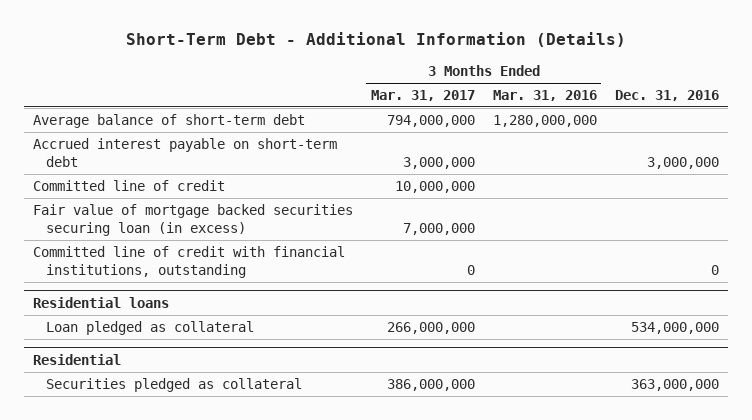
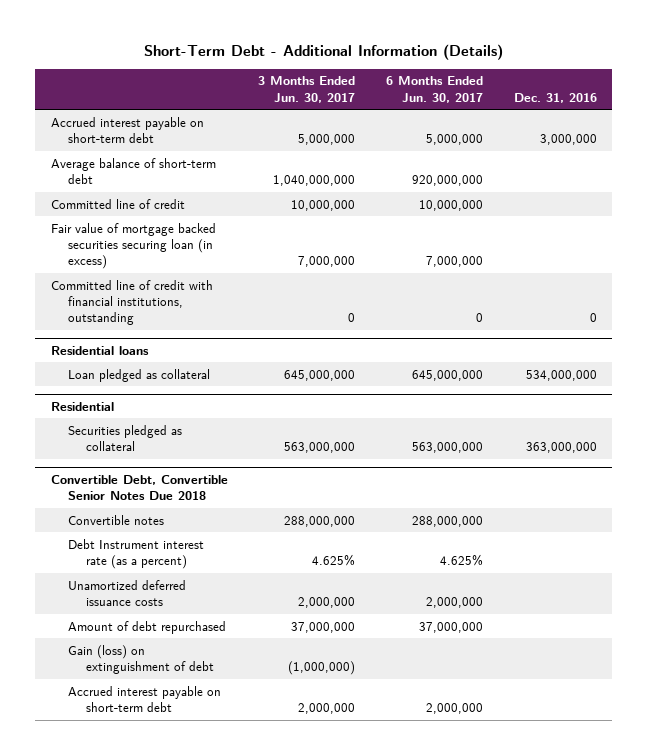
- | 3 Months Ended Mar. 31, 2017 | 3 Months Ended Mar. 31, 2016 | Dec. 31, 2016
+ | 3 Months Ended Jun. 30, 2017 | 6 Months Ended Jun. 30, 2017 | Dec. 31, 2016
moved down: Average balance of short-term debt | 1,040,000,000 | 920,000,000 |
+ Convertible Debt, Convertible Senior Notes Due 2018
+ Convertible notes | 288,000,000 | 288,000,000 |
+ Debt Instrument interest rate (as a percent) | 4.625% | 4.625% |
+ Unamortized deferred issuance costs | 2,000,000 | 2,000,000 |
+ Amount of debt repurchased | 37,000,000 | 37,000,000 |
+ Gain (loss) on extinguishment of debt | (1,000,000) | |
+ Accrued interest payable on short-term debt | 2,000,000 | 2,000,000 |

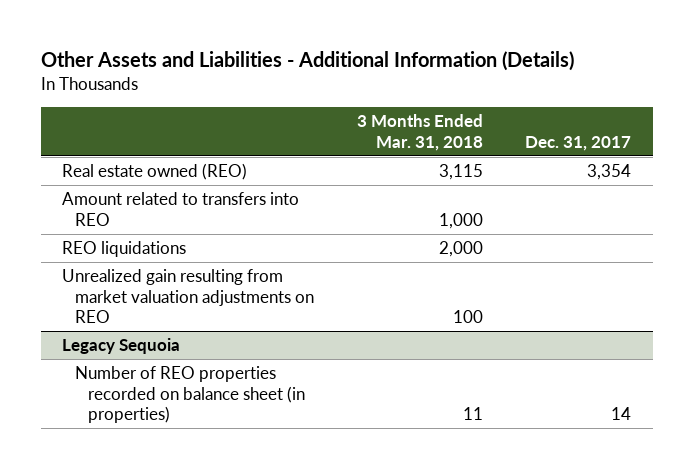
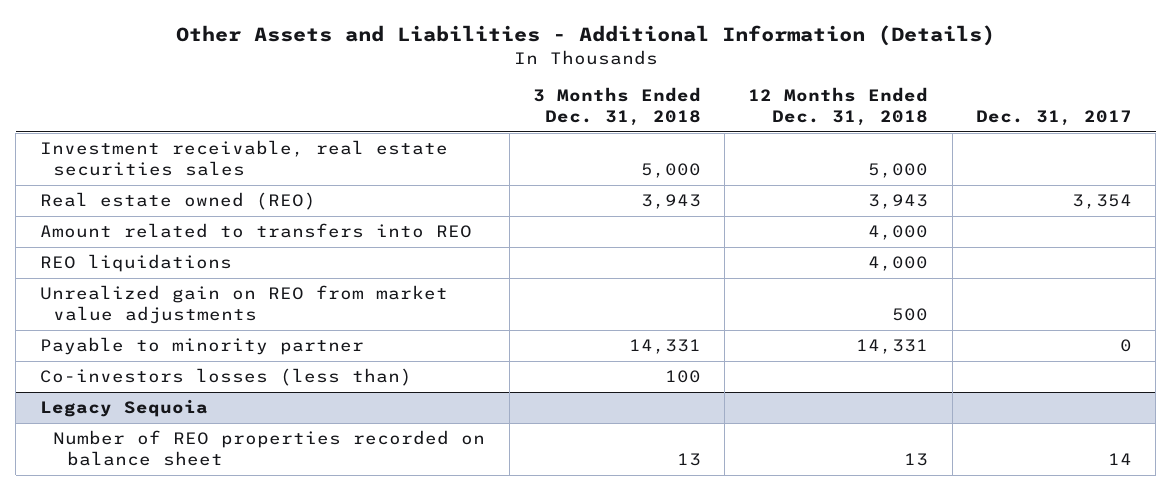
- | 3 Months Ended Mar. 31, 2018 | Dec. 31, 2017
+ | 3 Months Ended Dec. 31, 2018 | 12 Months Ended Dec. 31, 2018 | Dec. 31, 2017
+ Investment receivable, real estate securities sales | 5,000 | 5,000 |
- Unrealized gain resulting from market valuation adjustments on REO | 100 |
+ Unrealized gain on REO from market value adjustments | | 500 |
+ Payable to minority partner | 14,331 | 14,331 | 0
+ Co-investors losses (less than) | 100 | |
@ Legacy Sequoia
- Number of REO properties recorded on balance sheet (in properties) | 11 | 14
+ Number of REO properties recorded on balance sheet | 13 | 13 | 14

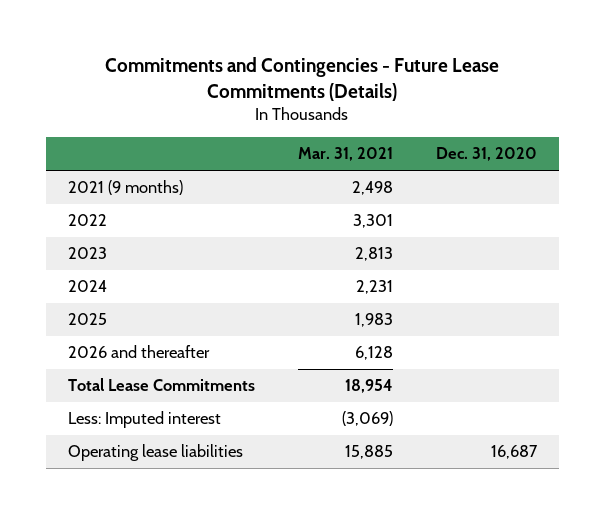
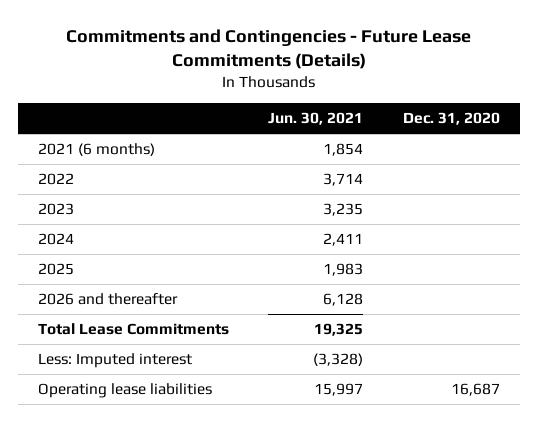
- | Mar. 31, 2021 | Dec. 31, 2020
+ | Jun. 30, 2021 | Dec. 31, 2020
- 2021 (9 months) | 2,498 |
+ 2021 (6 months) | 1,854 |

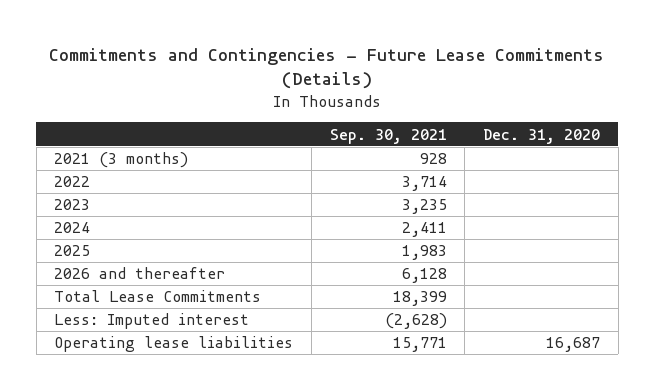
- | Jun. 30, 2021 | Dec. 31, 2020
+ | Sep. 30, 2021 | Dec. 31, 2020
- 2021 (6 months) | 1,854 |
+ 2021 (3 months) | 928 |

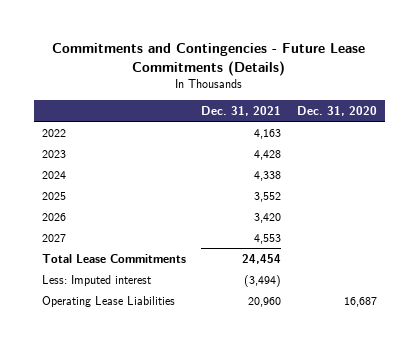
- | Sep. 30, 2021 | Dec. 31, 2020
+ | Dec. 31, 2021 | Dec. 31, 2020
- 2021 (3 months) | 928 |
- 2026 and thereafter | 6,128 |
+ 2026 | 3,420 |
+ 2027 | 4,553 |
- Operating lease liabilities | 15,771 | 16,687
+ Operating Lease Liabilities | 20,960 | 16,687

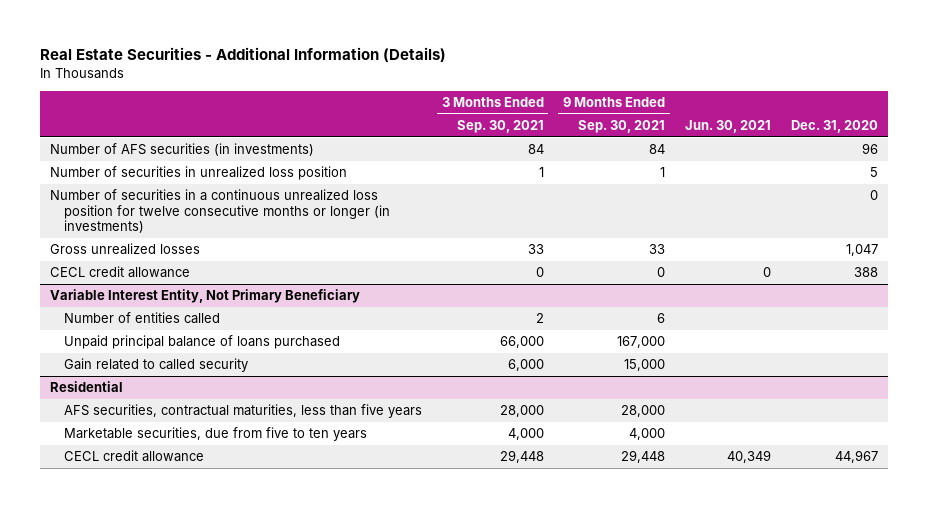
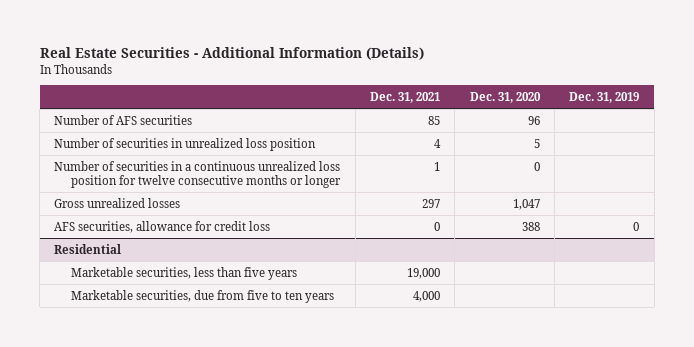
- | 3 Months Ended Sep. 30, 2021 | 9 Months Ended Sep. 30, 2021 | Jun. 30, 2021 | Dec. 31, 2020
+ | Dec. 31, 2021 | Dec. 31, 2020 | Dec. 31, 2019
- Number of AFS securities (in investments) | 84 | 84 | | 96
+ Number of AFS securities | 85 | 96 |
- Number of securities in a continuous unrealized loss position for twelve consecutive months or longer (in investments) | | | | 0
+ Number of securities in a continuous unrealized loss position for twelve consecutive months or longer | 1 | 0 |
- CECL credit allowance | 0 | 0 | 0 | 388
- Variable Interest Entity, Not Primary Beneficiary
- Number of entities called | 2 | 6 | |
- Unpaid principal balance of loans purchased | 66,000 | 167,000 | |
- Gain related to called security | 6,000 | 15,000 | |
+ AFS securities, allowance for credit loss | 0 | 388 | 0
@ Residential
- AFS securities, contractual maturities, less than five years | 28,000 | 28,000 | |
+ Marketable securities, less than five years | 19,000 | |
- CECL credit allowance | 29,448 | 29,448 | 40,349 | 44,967

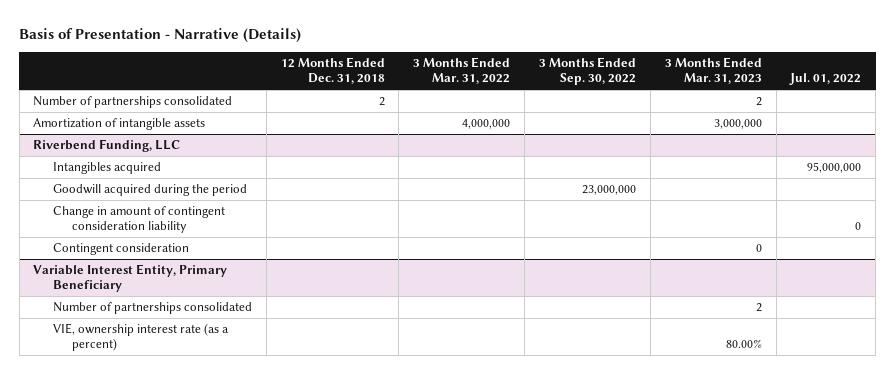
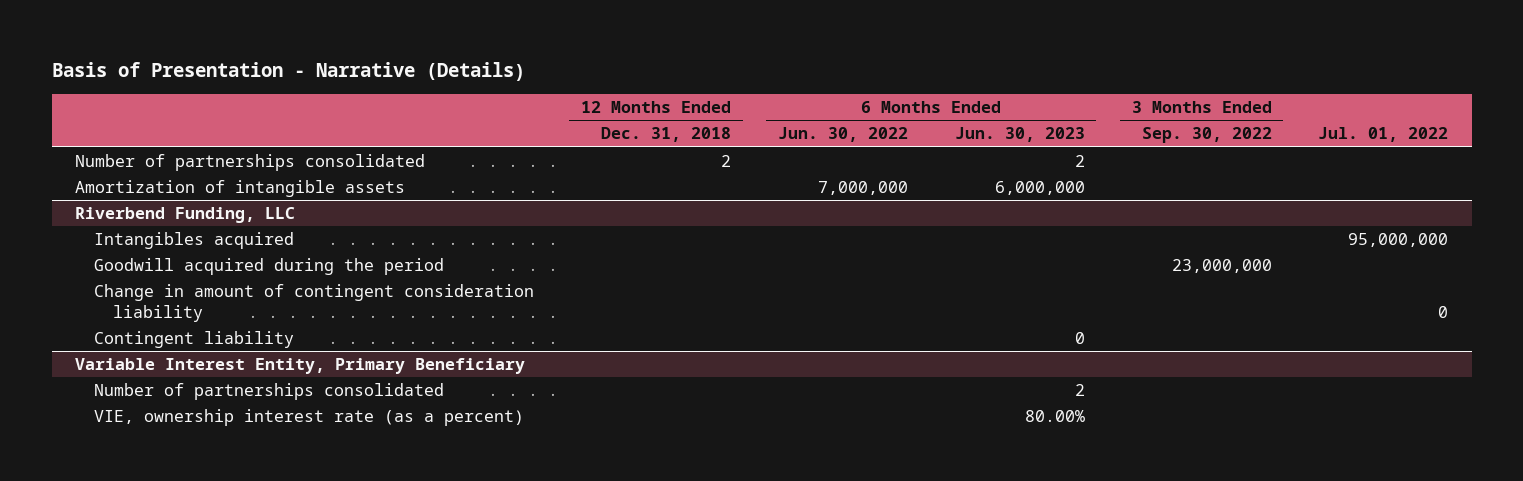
- | 12 Months Ended Dec. 31, 2018 | 3 Months Ended Mar. 31, 2022 | 3 Months Ended Sep. 30, 2022 | 3 Months Ended Mar. 31, 2023 | Jul. 01, 2022
+ | 12 Months Ended Dec. 31, 2018 | 6 Months Ended Jun. 30, 2022 | 6 Months Ended Jun. 30, 2023 | 3 Months Ended Sep. 30, 2022 | Jul. 01, 2022
@ Riverbend Funding, LLC
- Contingent consideration | | | | 0 |
+ Contingent liability | | | 0 | |

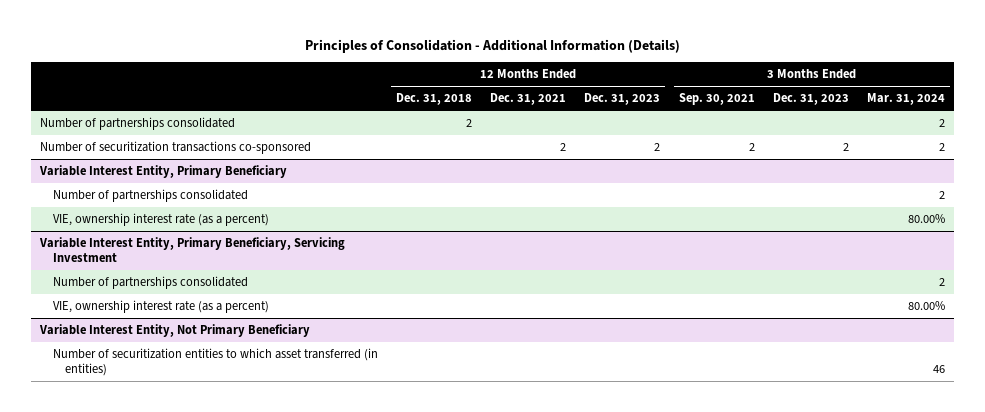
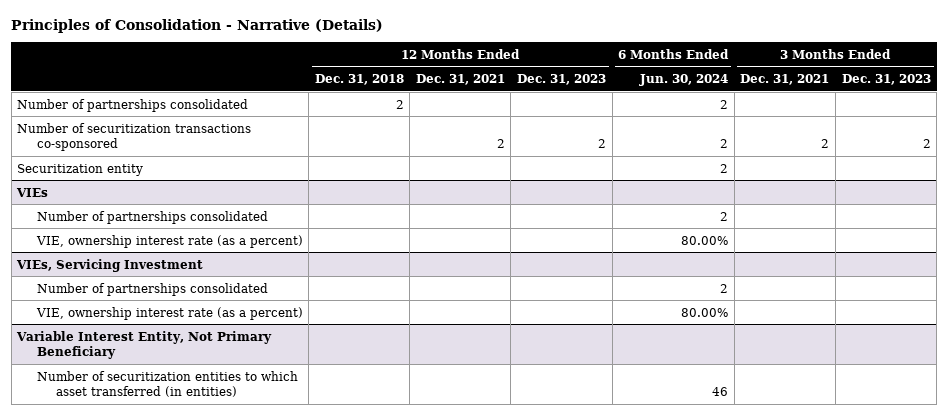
- Principles of Consolidation - Additional Information (Details)
+ Principles of Consolidation - Narrative (Details)
- | 12 Months Ended Dec. 31, 2018 | 12 Months Ended Dec. 31, 2021 | 12 Months Ended Dec. 31, 2023 | 3 Months Ended Sep. 30, 2021 | 3 Months Ended Dec. 31, 2023 | 3 Months Ended Mar. 31, 2024
+ | 12 Months Ended Dec. 31, 2018 | 12 Months Ended Dec. 31, 2021 | 12 Months Ended Dec. 31, 2023 | 6 Months Ended Jun. 30, 2024 | 3 Months Ended Dec. 31, 2021 | 3 Months Ended Dec. 31, 2023
- Variable Interest Entity, Primary Beneficiary
+ Securitization entity | | | | 2 | |
+ VIEs
- Variable Interest Entity, Primary Beneficiary, Servicing Investment
- Number of partnerships consolidated | | | | | | 2
- VIE, ownership interest rate (as a percent) | | | | | | 80.00%
+ VIEs, Servicing Investment
+ Number of partnerships consolidated | | | | 2 | |
+ VIE, ownership interest rate (as a percent) | | | | 80.00% | |

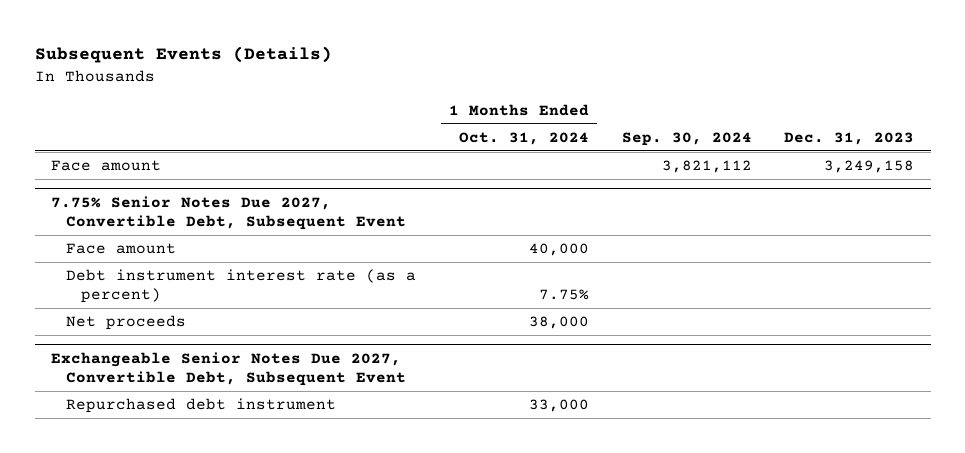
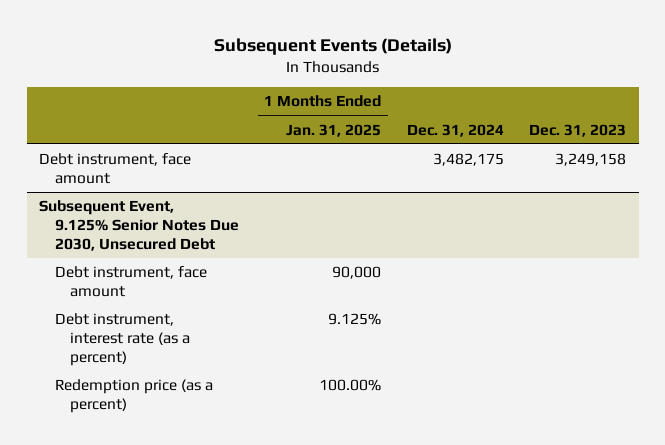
- | 1 Months Ended Oct. 31, 2024 | Sep. 30, 2024 | Dec. 31, 2023
+ | 1 Months Ended Jan. 31, 2025 | Dec. 31, 2024 | Dec. 31, 2023
- Face amount | | 3,821,112 | 3,249,158
- 7.75% Senior Notes Due 2027, Convertible Debt, Subsequent Event
- Face amount | 40,000 | |
- Debt instrument interest rate (as a percent) | 7.75% | |
- Net proceeds | 38,000 | |
- Exchangeable Senior Notes Due 2027, Convertible Debt, Subsequent Event
- Repurchased debt instrument | 33,000 | |
+ Debt instrument, face amount | | 3,482,175 | 3,249,158
+ Subsequent Event, 9.125% Senior Notes Due 2030, Unsecured Debt
+ Debt instrument, face amount | 90,000 | |
+ Debt instrument, interest rate (as a percent) | 9.125% | |
+ Redemption price (as a percent) | 100.00% | |

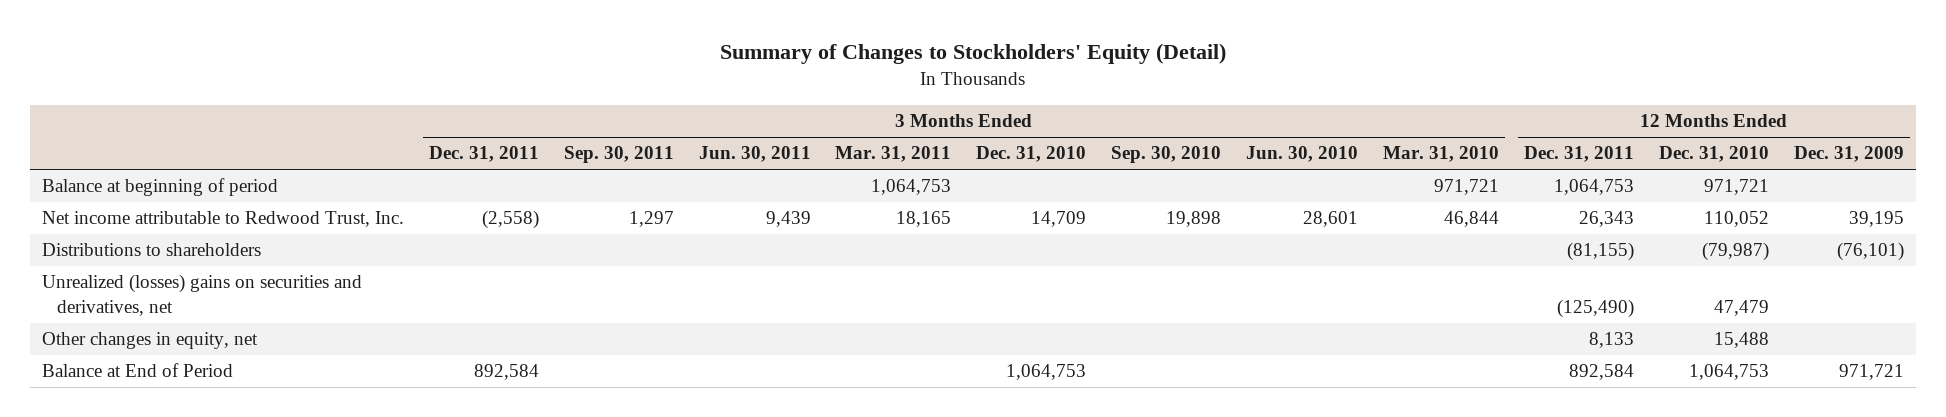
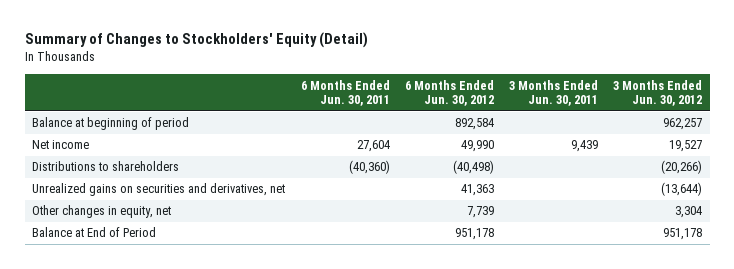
- | 3 Months Ended Dec. 31, 2011 | 3 Months Ended Sep. 30, 2011 | 3 Months Ended Jun. 30, 2011 | 3 Months Ended Mar. 31, 2011 | 3 Months Ended Dec. 31, 2010 | 3 Months Ended Sep. 30, 2010 | 3 Months Ended Jun. 30, 2010 | 3 Months Ended Mar. 31, 2010 | 12 Months Ended Dec. 31, 2011 | 12 Months Ended Dec. 31, 2010 | 12 Months Ended Dec. 31, 2009
+ | 6 Months Ended Jun. 30, 2011 | 6 Months Ended Jun. 30, 2012 | 3 Months Ended Jun. 30, 2011 | 3 Months Ended Jun. 30, 2012
- Net income attributable to Redwood Trust, Inc. | (2,558) | 1,297 | 9,439 | 18,165 | 14,709 | 19,898 | 28,601 | 46,844 | 26,343 | 110,052 | 39,195
+ Net income | 27,604 | 49,990 | 9,439 | 19,527
- Unrealized (losses) gains on securities and derivatives, net | | | | | | | | | (125,490) | 47,479 |
+ Unrealized gains on securities and derivatives, net | | 41,363 | | (13,644)

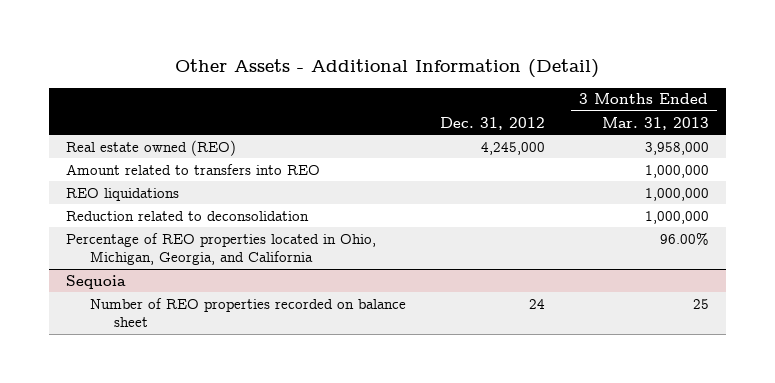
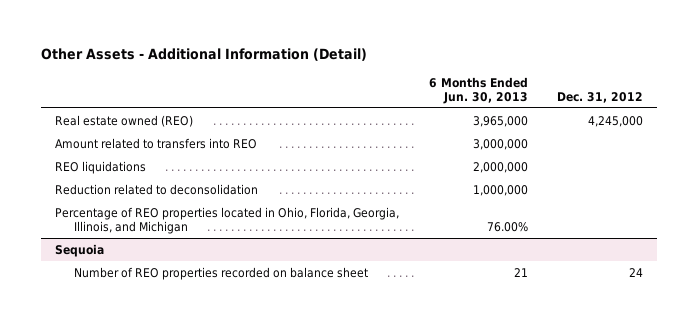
- | Dec. 31, 2012 | 3 Months Ended Mar. 31, 2013
+ | 6 Months Ended Jun. 30, 2013 | Dec. 31, 2012
- Percentage of REO properties located in Ohio, Michigan, Georgia, and California | | 96.00%
+ Percentage of REO properties located in Ohio, Florida, Georgia, Illinois, and Michigan | 76.00% |

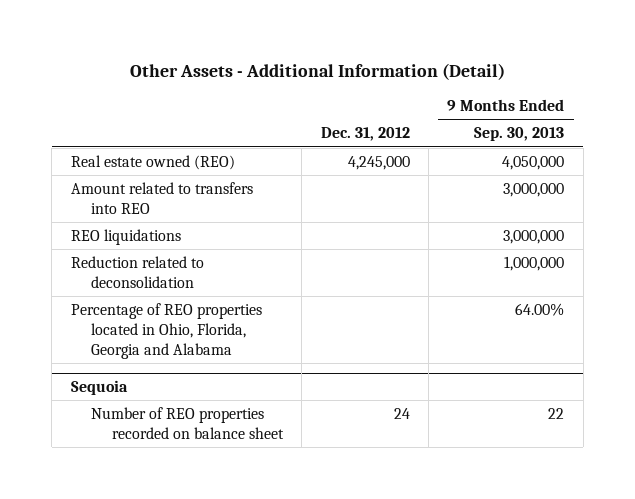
- | 6 Months Ended Jun. 30, 2013 | Dec. 31, 2012
+ | Dec. 31, 2012 | 9 Months Ended Sep. 30, 2013
- Percentage of REO properties located in Ohio, Florida, Georgia, Illinois, and Michigan | 76.00% |
+ Percentage of REO properties located in Ohio, Florida, Georgia and Alabama | | 64.00%

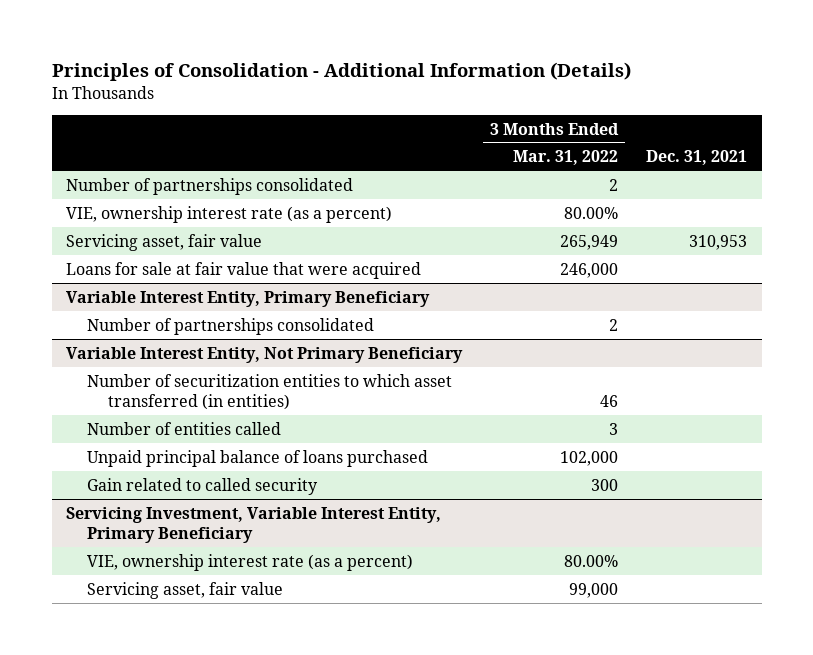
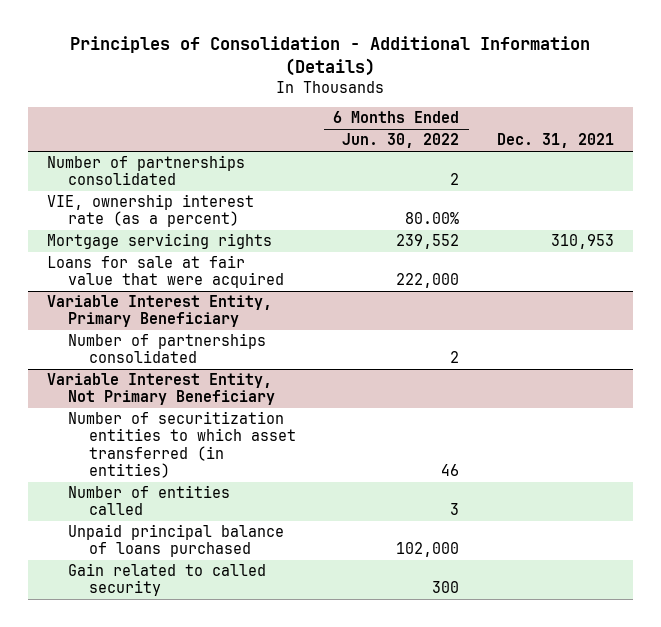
- | 3 Months Ended Mar. 31, 2022 | Dec. 31, 2021
+ | 6 Months Ended Jun. 30, 2022 | Dec. 31, 2021
- Servicing asset, fair value | 265,949 | 310,953
+ Mortgage servicing rights | 239,552 | 310,953
- Servicing Investment, Variable Interest Entity, Primary Beneficiary
- VIE, ownership interest rate (as a percent) | 80.00% |
- Servicing asset, fair value | 99,000 |

